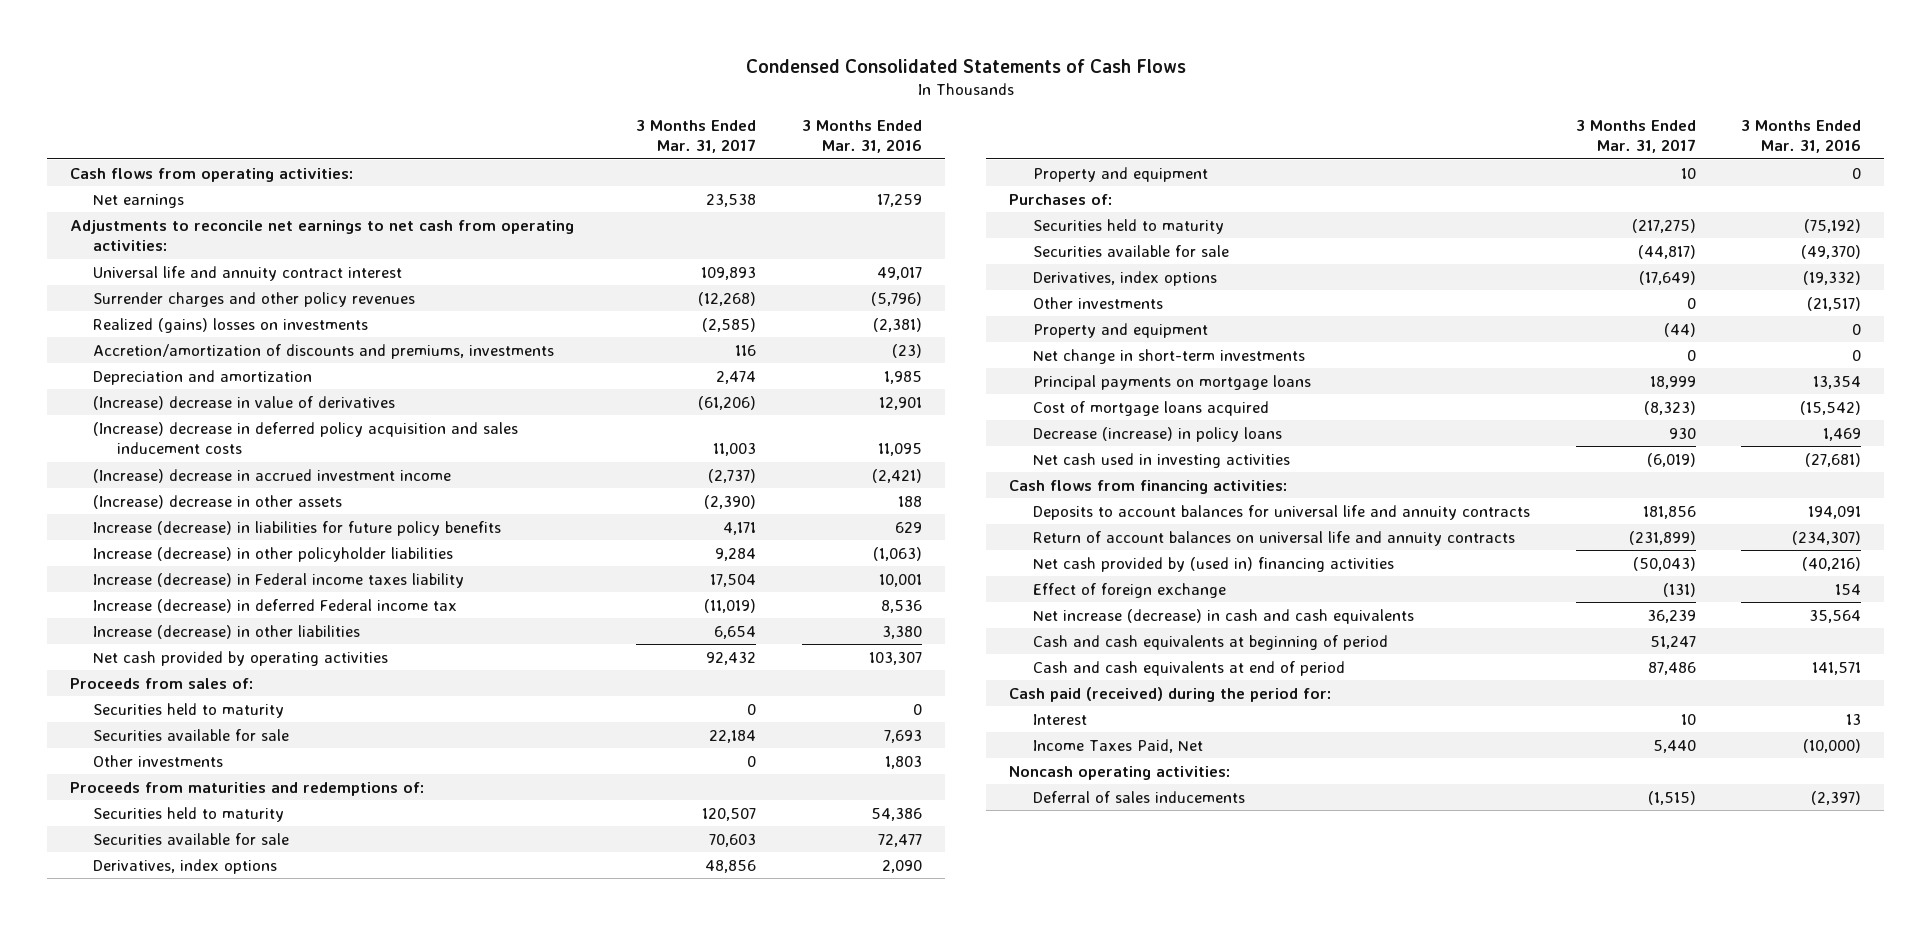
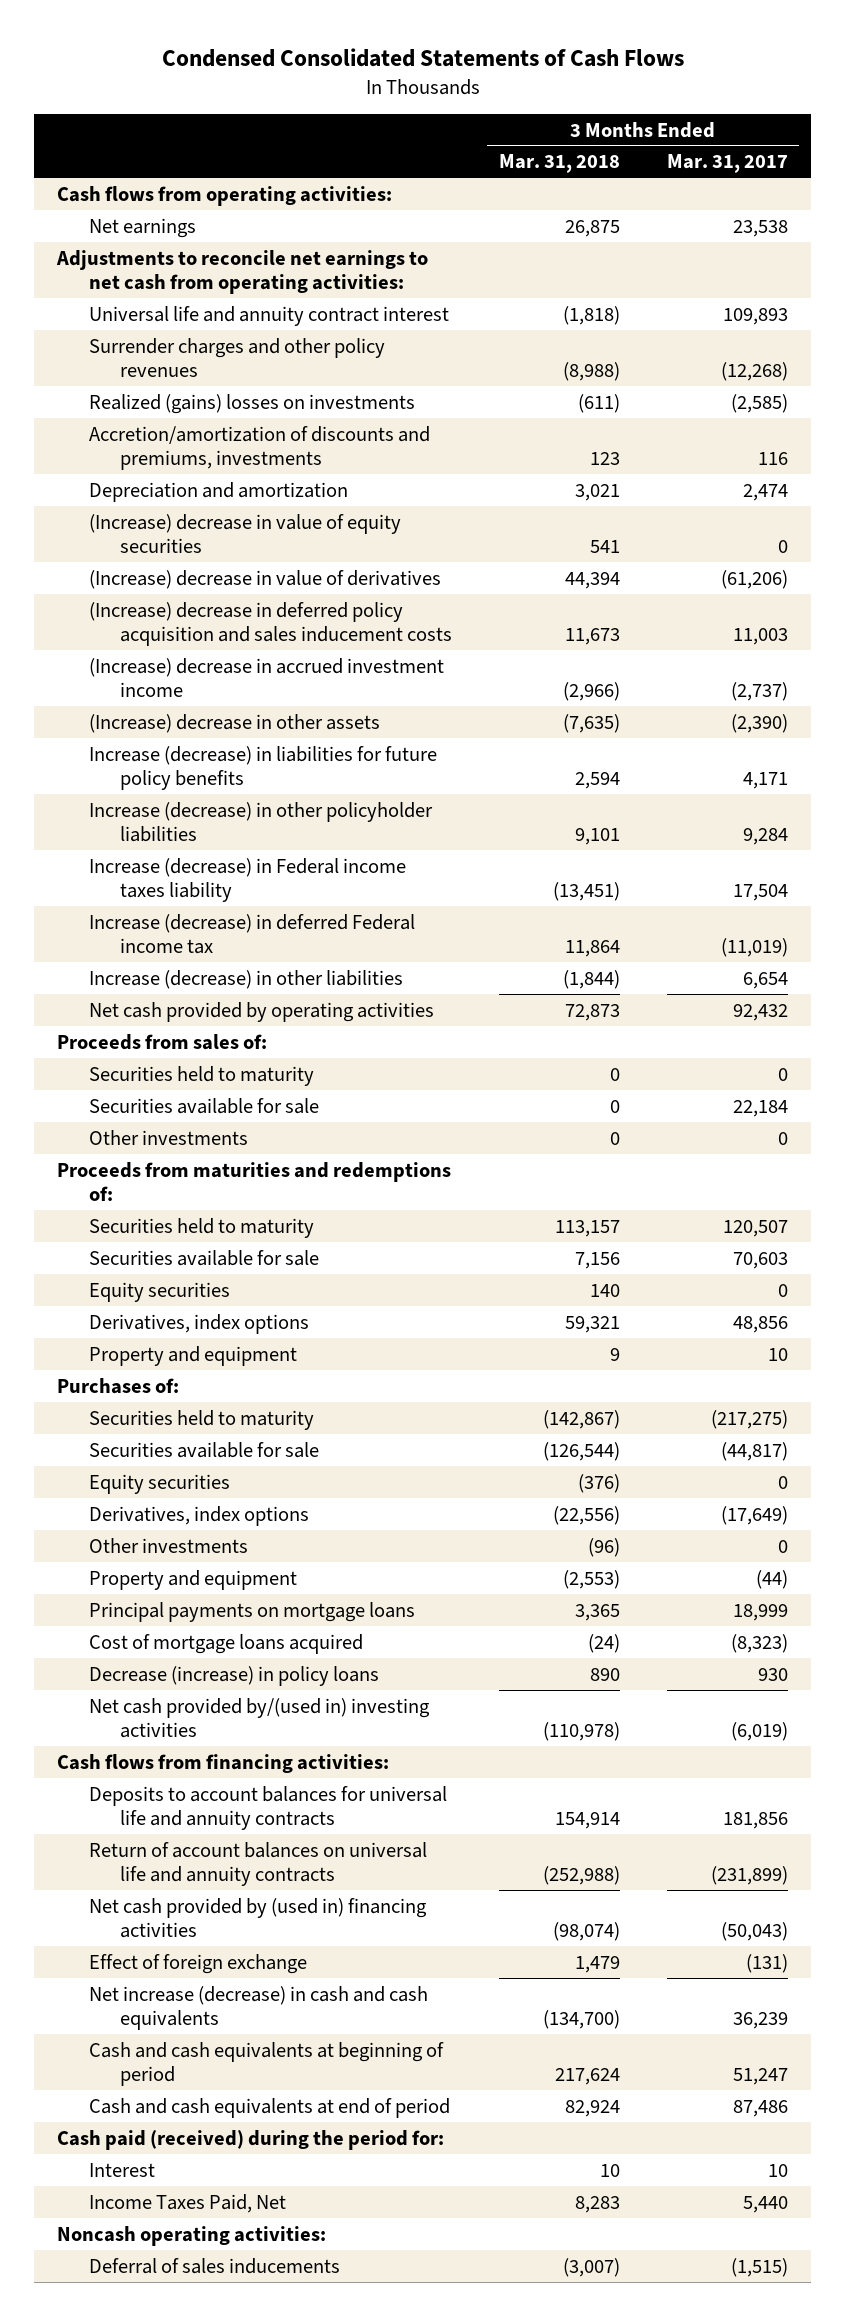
- | 3 Months Ended Mar. 31, 2017 | 3 Months Ended Mar. 31, 2016
+ | 3 Months Ended Mar. 31, 2018 | 3 Months Ended Mar. 31, 2017
+ (Increase) decrease in value of equity securities | 541 | 0
+ Equity securities | 140 | 0
+ Equity securities | (376) | 0
- Net change in short-term investments | 0 | 0
- Net cash used in investing activities | (6,019) | (27,681)
+ Net cash provided by/(used in) investing activities | (110,978) | (6,019)

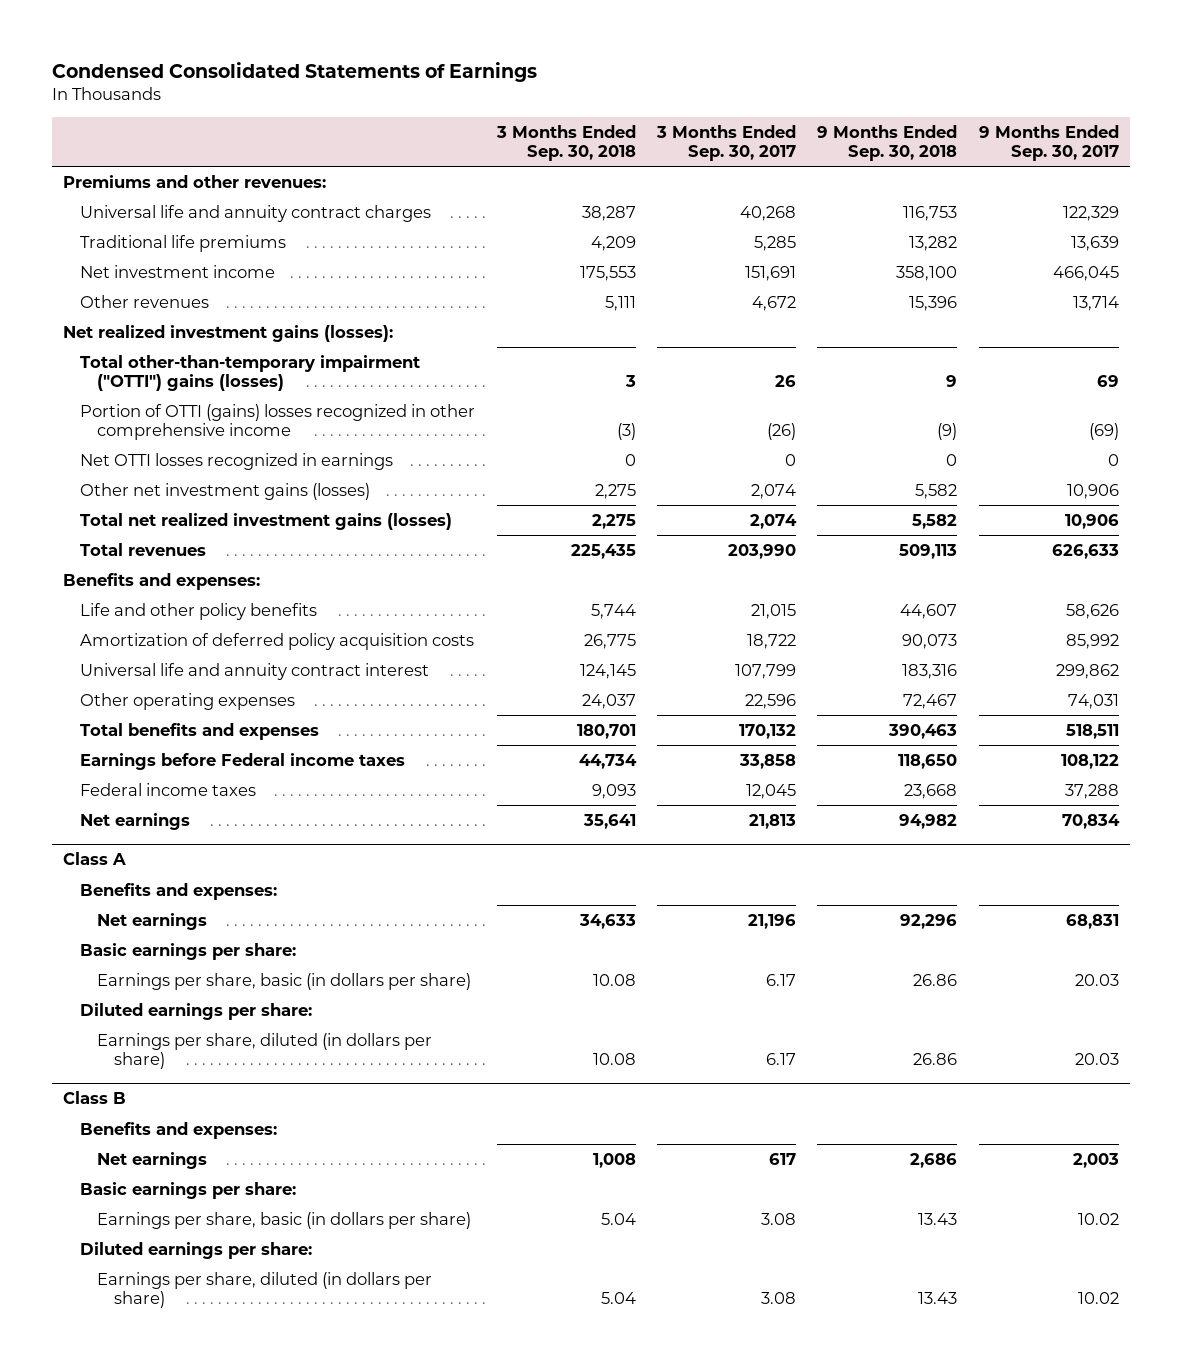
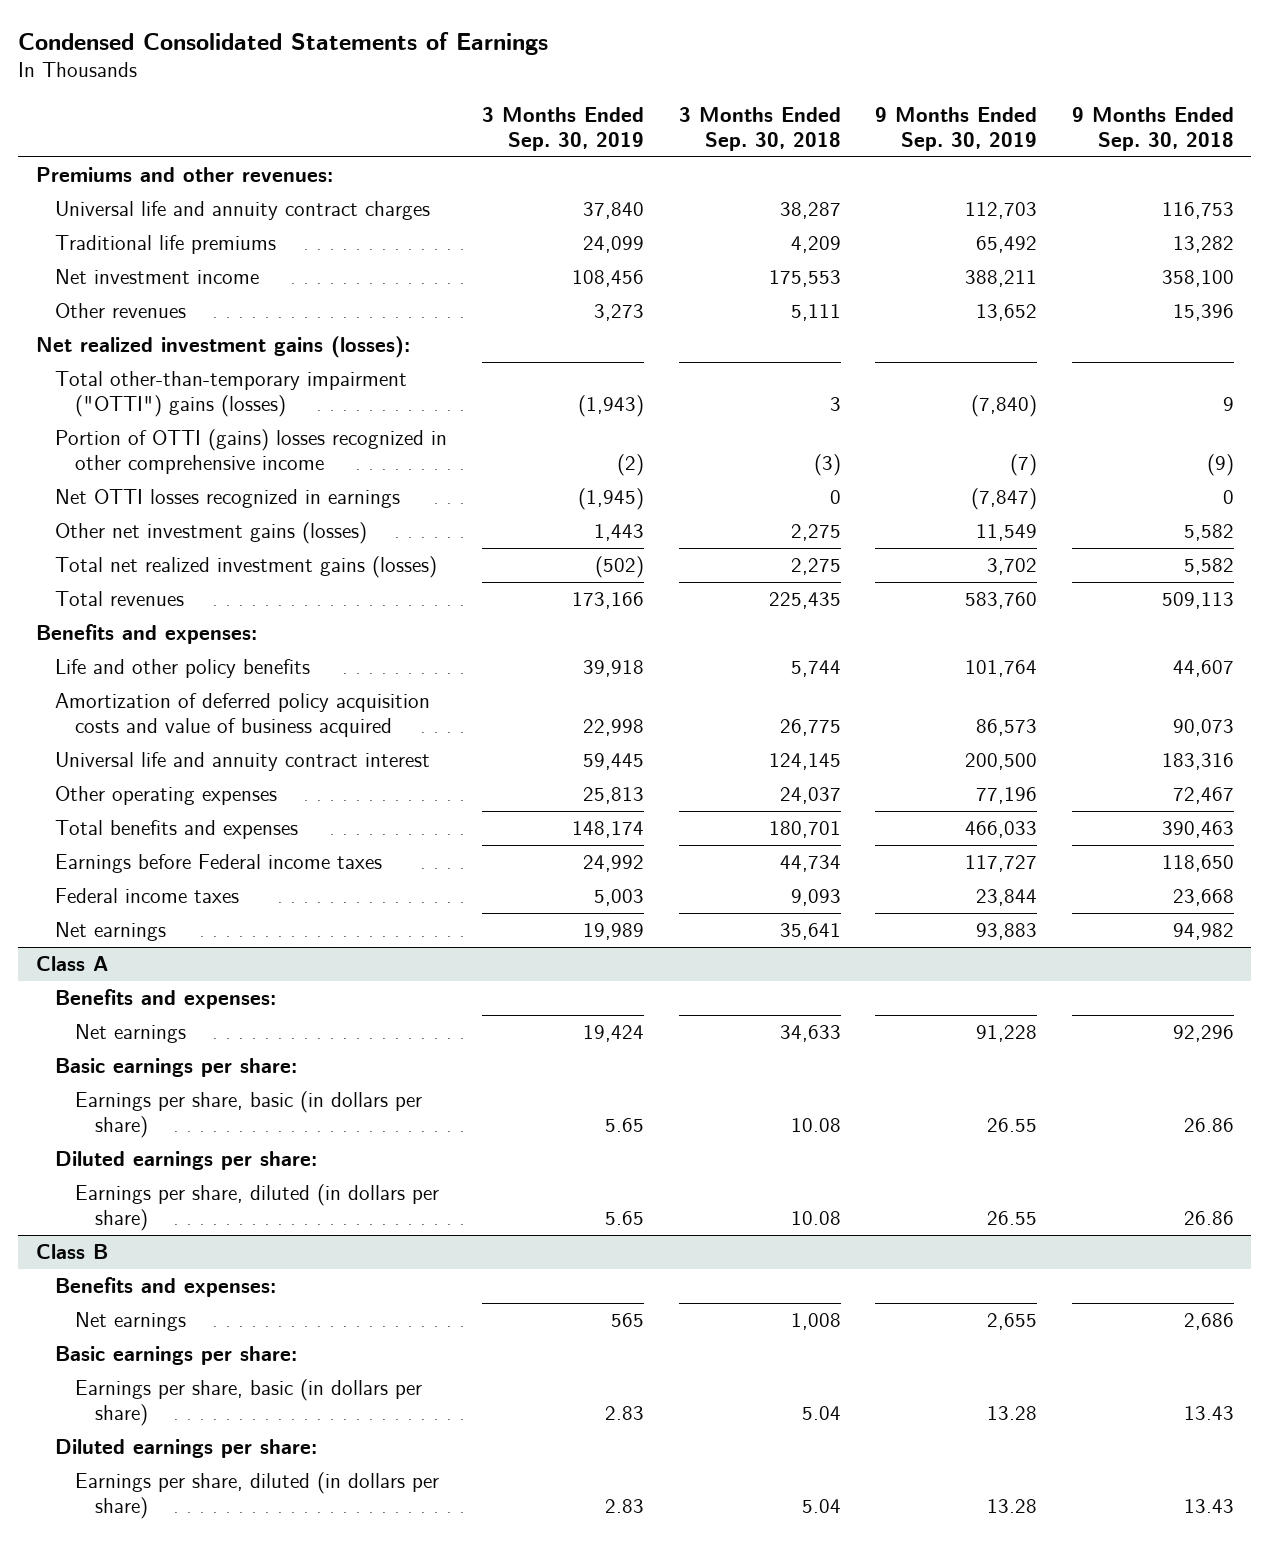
- | 3 Months Ended Sep. 30, 2018 | 3 Months Ended Sep. 30, 2017 | 9 Months Ended Sep. 30, 2018 | 9 Months Ended Sep. 30, 2017
+ | 3 Months Ended Sep. 30, 2019 | 3 Months Ended Sep. 30, 2018 | 9 Months Ended Sep. 30, 2019 | 9 Months Ended Sep. 30, 2018
- Amortization of deferred policy acquisition costs | 26,775 | 18,722 | 90,073 | 85,992
+ Amortization of deferred policy acquisition costs and value of business acquired | 22,998 | 26,775 | 86,573 | 90,073

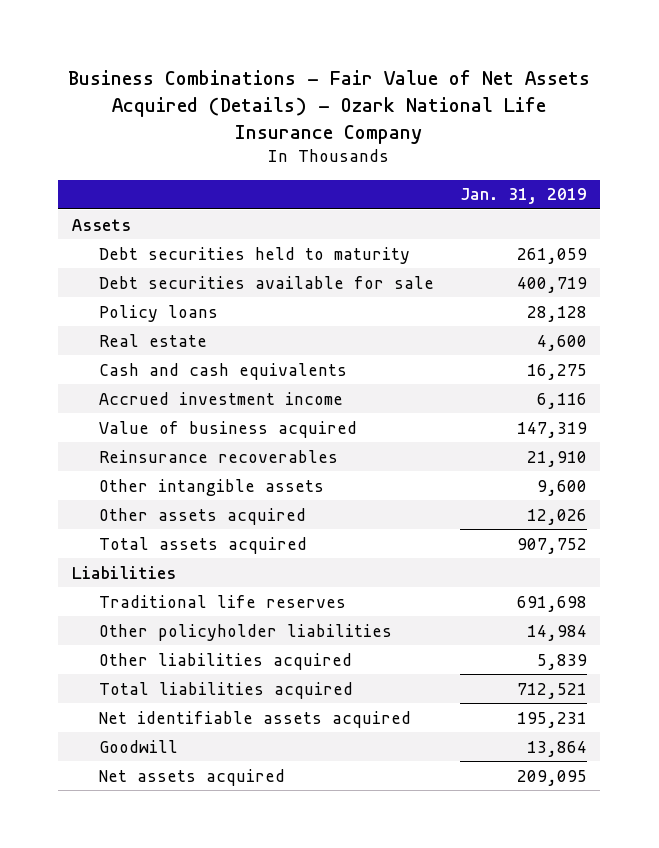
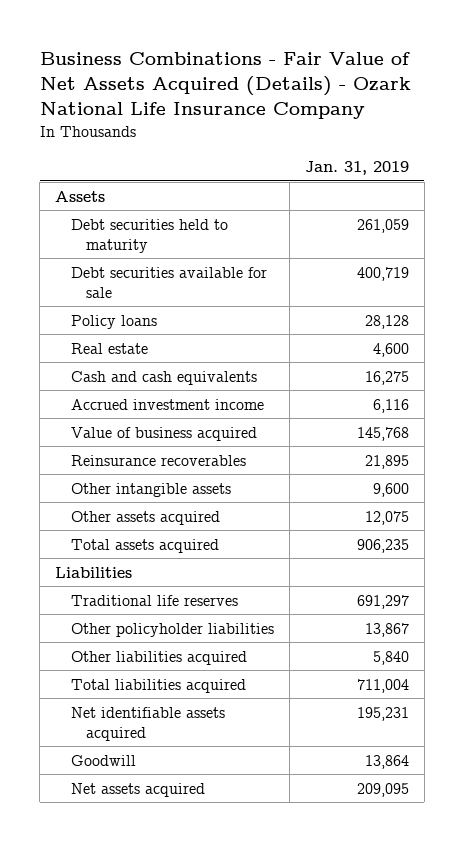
- Value of business acquired | 147,319
- Reinsurance recoverables | 21,910
+ Value of business acquired | 145,768
+ Reinsurance recoverables | 21,895
- Other assets acquired | 12,026
- Total assets acquired | 907,752
+ Other assets acquired | 12,075
+ Total assets acquired | 906,235
- Traditional life reserves | 691,698
- Other policyholder liabilities | 14,984
- Other liabilities acquired | 5,839
- Total liabilities acquired | 712,521
+ Traditional life reserves | 691,297
+ Other policyholder liabilities | 13,867
+ Other liabilities acquired | 5,840
+ Total liabilities acquired | 711,004

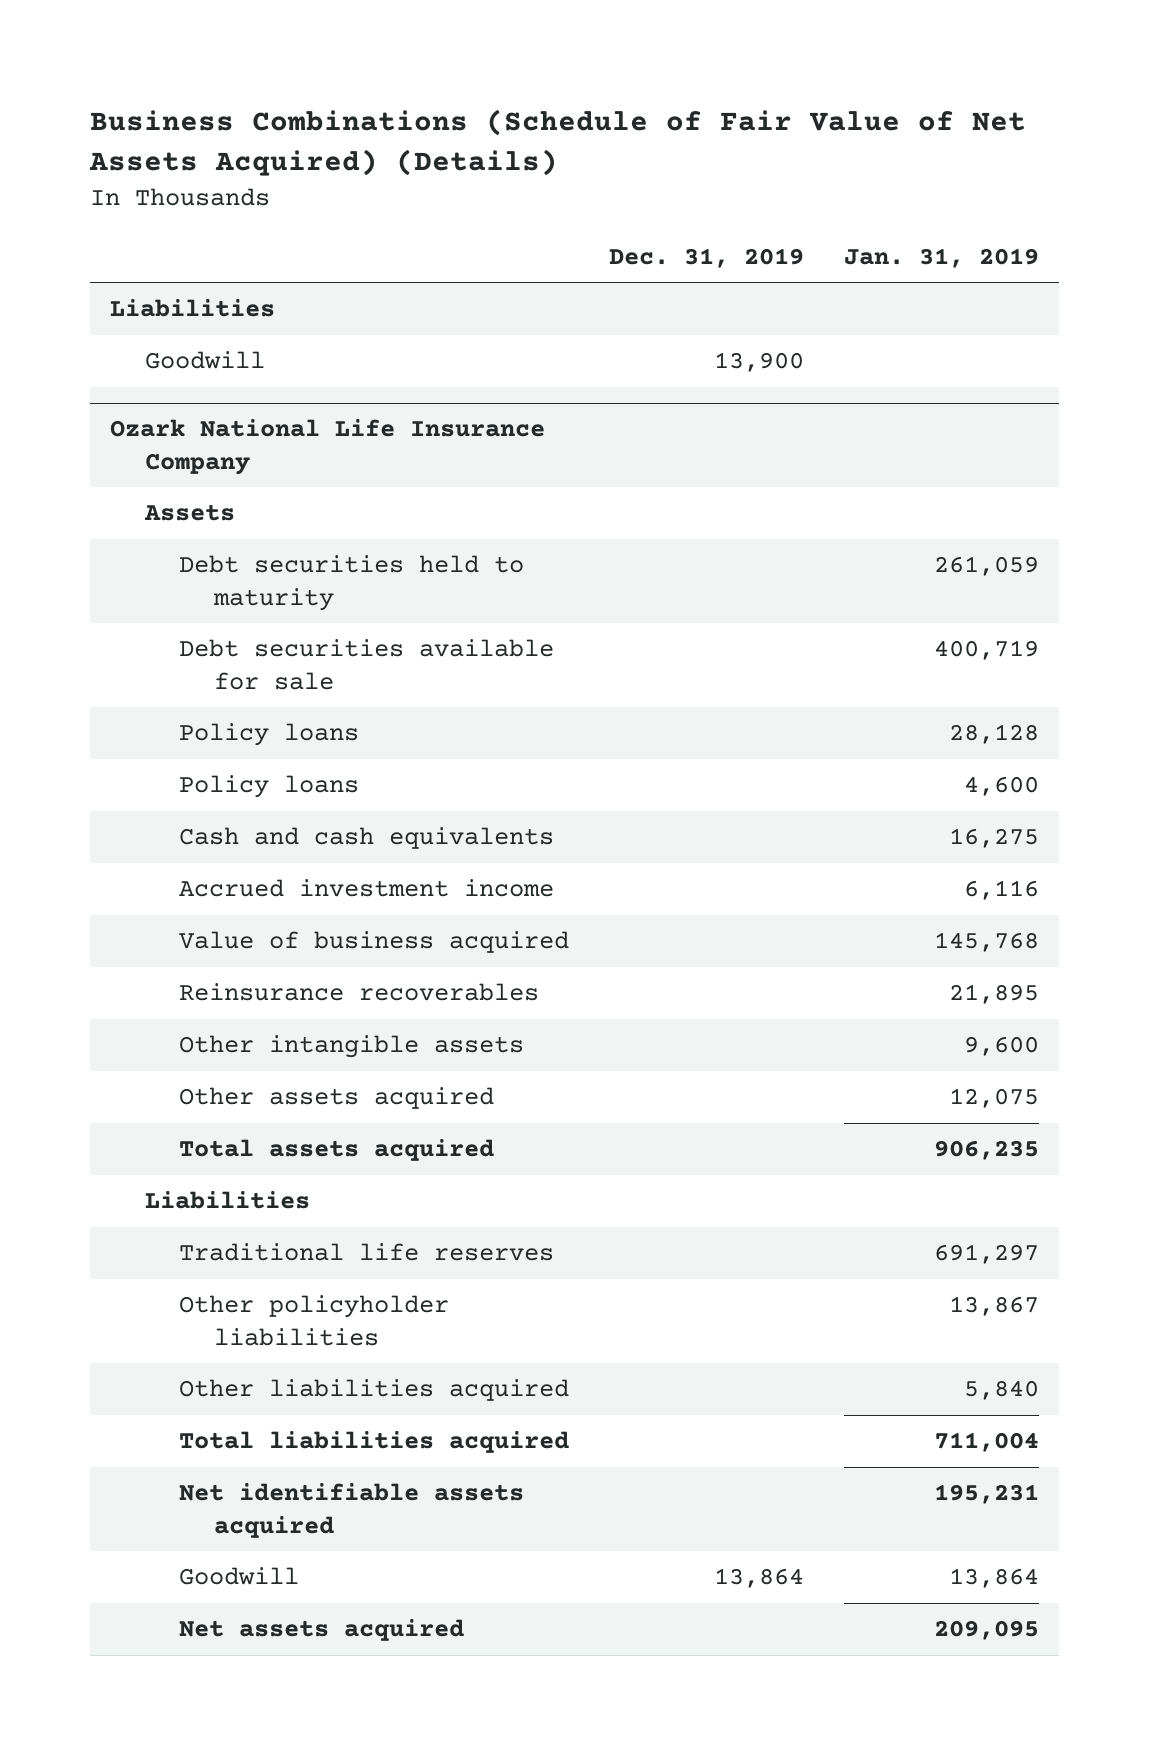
- Business Combinations - Fair Value of Net Assets Acquired (Details) - Ozark National Life Insurance Company
+ Business Combinations (Schedule of Fair Value of Net Assets Acquired) (Details)
- | Jan. 31, 2019
+ | Dec. 31, 2019 | Jan. 31, 2019
+ Liabilities
+ Goodwill | 13,900 |
+ Ozark National Life Insurance Company
- Real estate | 4,600
+ Policy loans | | 4,600

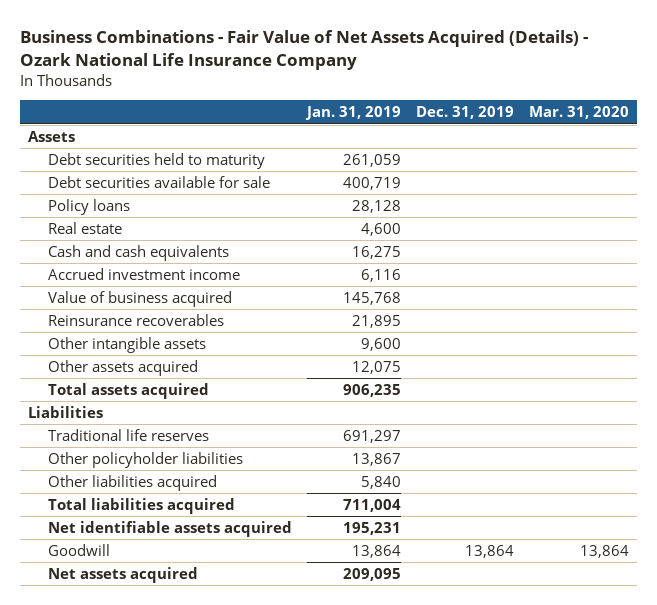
- Business Combinations (Schedule of Fair Value of Net Assets Acquired) (Details)
+ Business Combinations - Fair Value of Net Assets Acquired (Details) - Ozark National Life Insurance Company
- | Dec. 31, 2019 | Jan. 31, 2019
+ | Jan. 31, 2019 | Dec. 31, 2019 | Mar. 31, 2020
- Liabilities
- Goodwill | 13,900 |
- Ozark National Life Insurance Company
- Policy loans | | 4,600
+ Real estate | 4,600 | |

